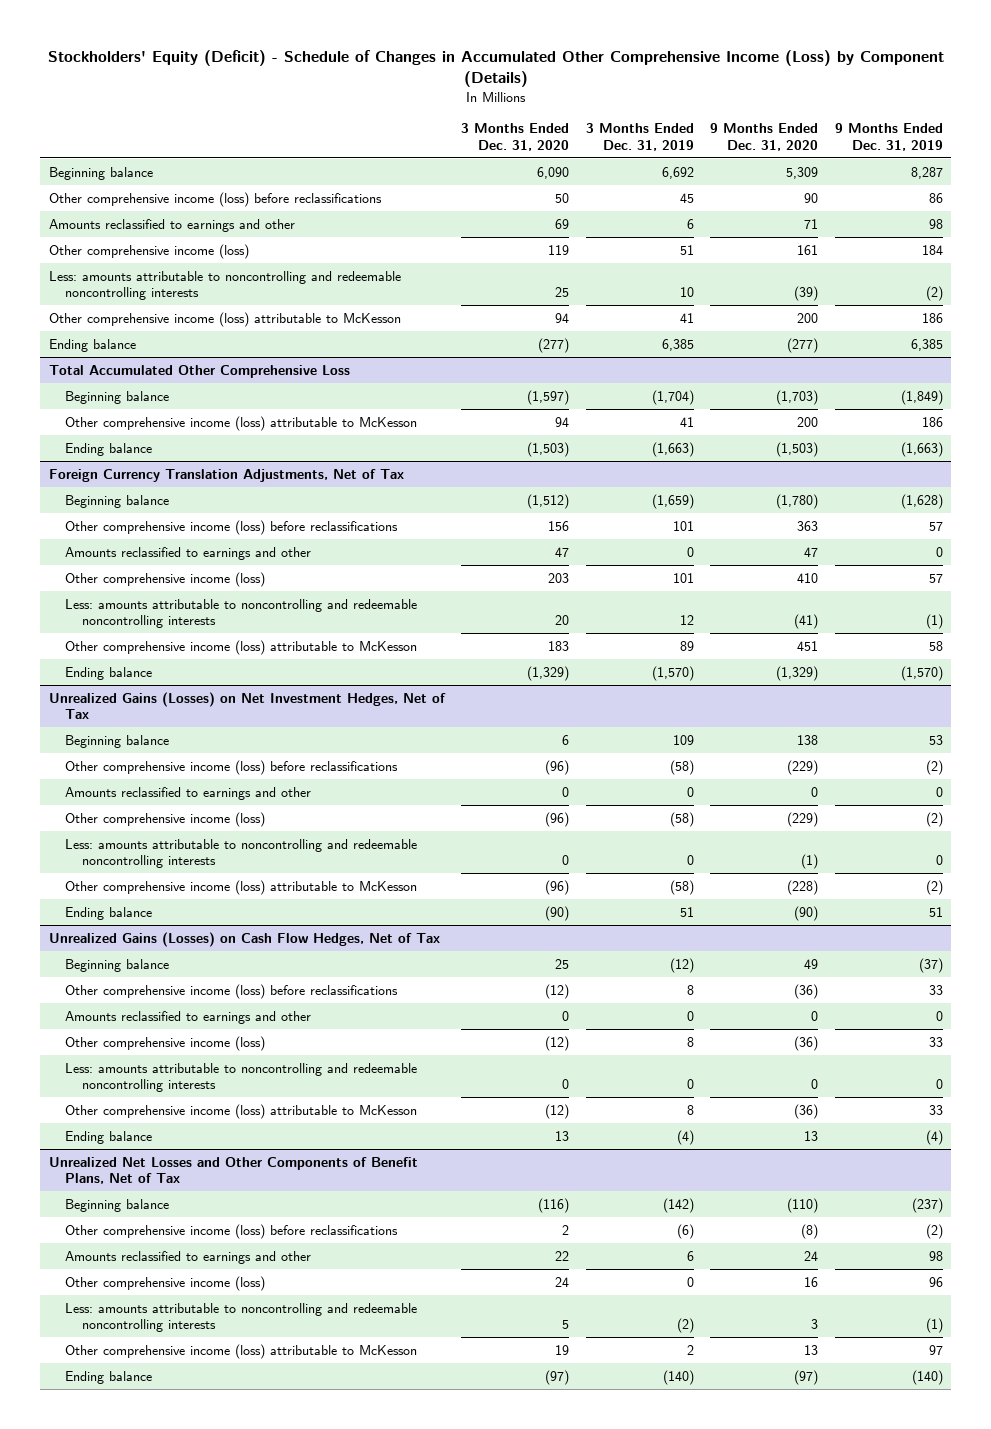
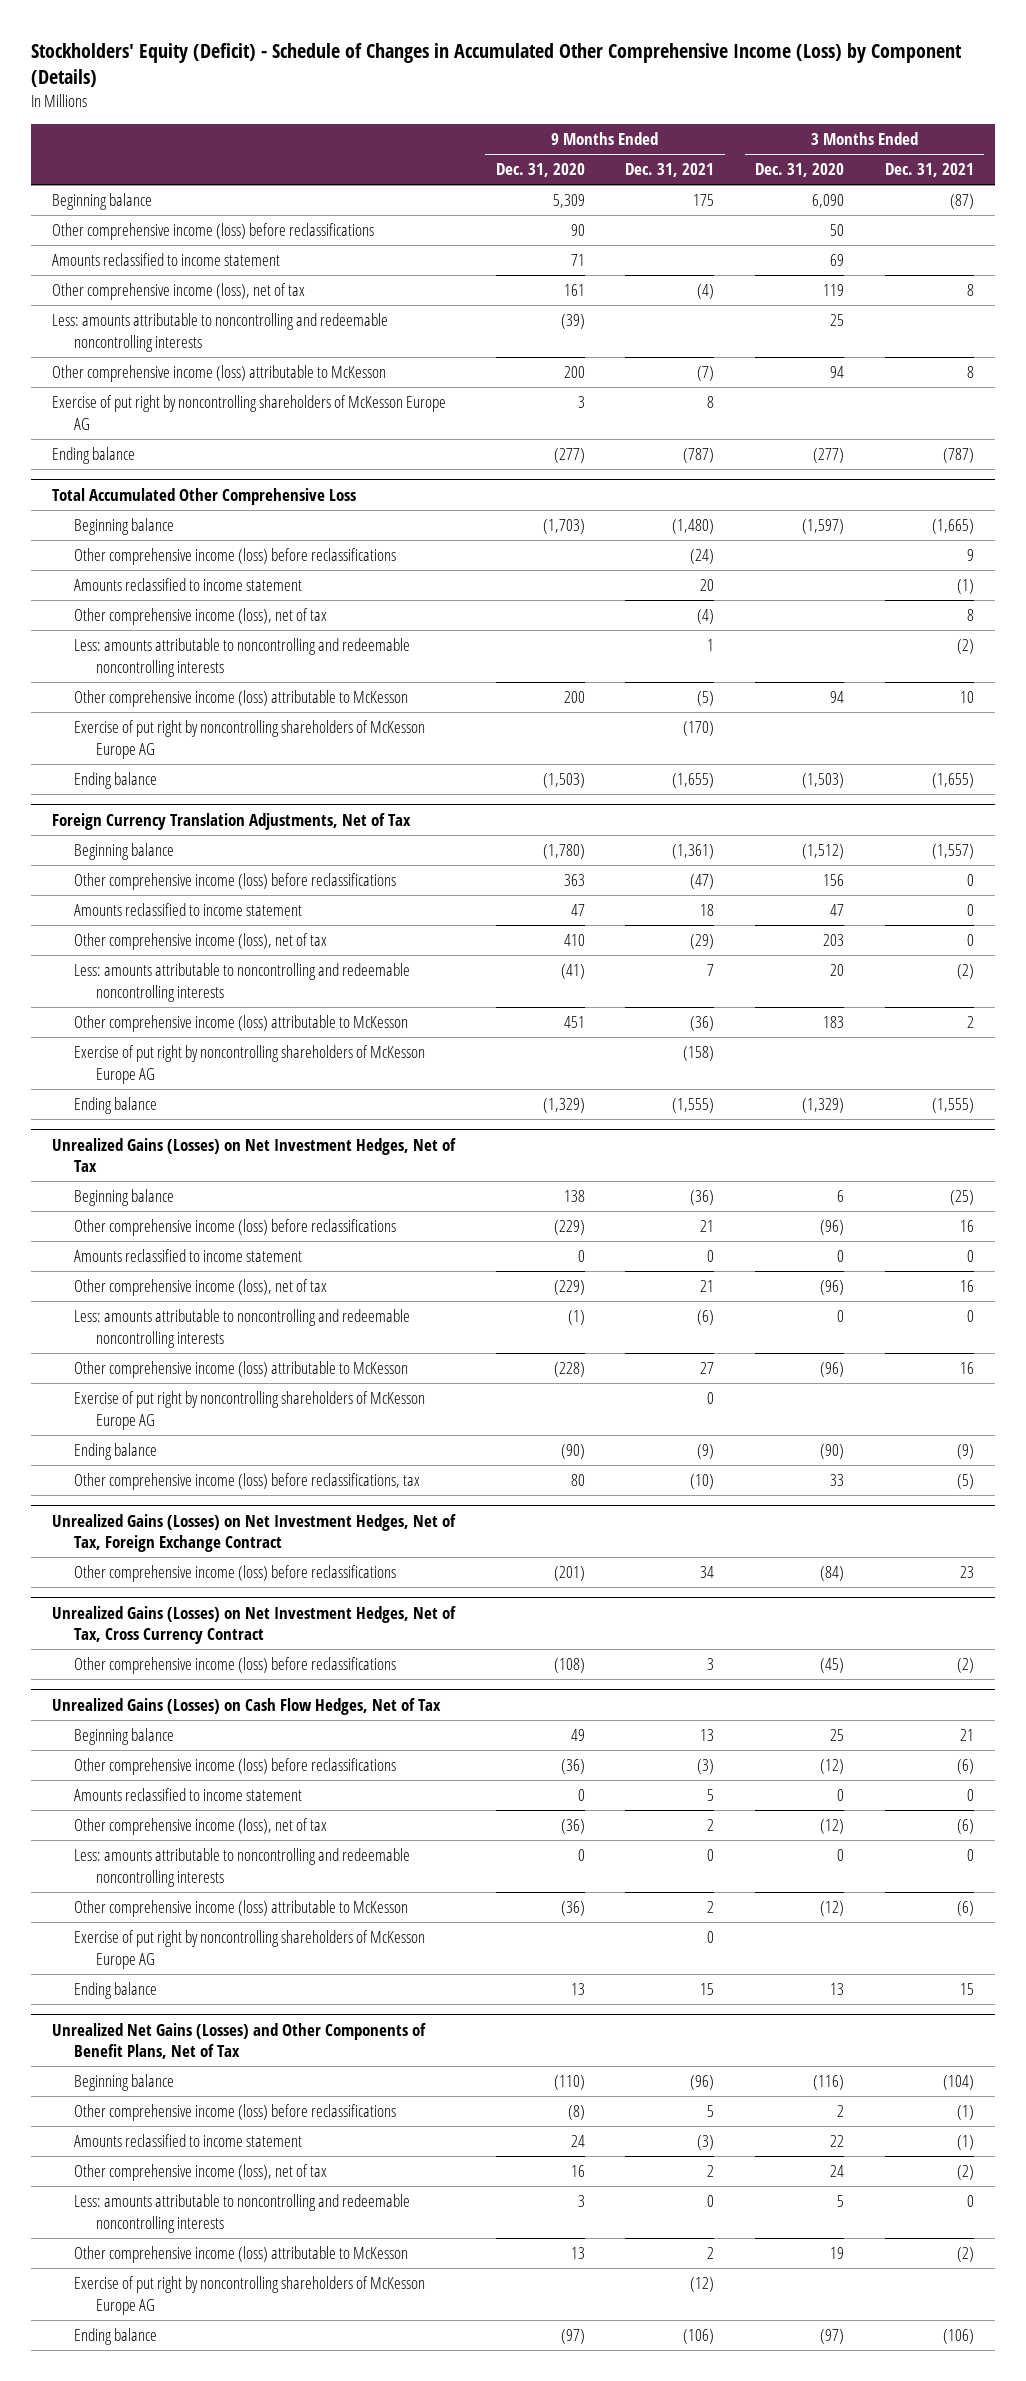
- | 3 Months Ended Dec. 31, 2020 | 3 Months Ended Dec. 31, 2019 | 9 Months Ended Dec. 31, 2020 | 9 Months Ended Dec. 31, 2019
+ | 9 Months Ended Dec. 31, 2020 | 9 Months Ended Dec. 31, 2021 | 3 Months Ended Dec. 31, 2020 | 3 Months Ended Dec. 31, 2021
- Amounts reclassified to earnings and other | 69 | 6 | 71 | 98
- Other comprehensive income (loss) | 119 | 51 | 161 | 184
+ Amounts reclassified to income statement | 71 | | 69 |
+ Other comprehensive income (loss), net of tax | 161 | (4) | 119 | 8
+ Exercise of put right by noncontrolling shareholders of McKesson Europe AG | 3 | 8 | |
@ Total Accumulated Other Comprehensive Loss
+ Other comprehensive income (loss) before reclassifications | | (24) | | 9
+ Amounts reclassified to income statement | | 20 | | (1)
+ Other comprehensive income (loss), net of tax | | (4) | | 8
+ Less: amounts attributable to noncontrolling and redeemable noncontrolling interests | | 1 | | (2)
+ Exercise of put right by noncontrolling shareholders of McKesson Europe AG | | (170) | |
@ Foreign Currency Translation Adjustments, Net of Tax
- Amounts reclassified to earnings and other | 47 | 0 | 47 | 0
- Other comprehensive income (loss) | 203 | 101 | 410 | 57
+ Amounts reclassified to income statement | 47 | 18 | 47 | 0
+ Other comprehensive income (loss), net of tax | 410 | (29) | 203 | 0
+ Exercise of put right by noncontrolling shareholders of McKesson Europe AG | | (158) | |
@ Unrealized Gains (Losses) on Net Investment Hedges, Net of Tax
- Amounts reclassified to earnings and other | 0 | 0 | 0 | 0
- Other comprehensive income (loss) | (96) | (58) | (229) | (2)
+ Amounts reclassified to income statement | 0 | 0 | 0 | 0
+ Other comprehensive income (loss), net of tax | (229) | 21 | (96) | 16
+ Exercise of put right by noncontrolling shareholders of McKesson Europe AG | | 0 | |
+ Other comprehensive income (loss) before reclassifications, tax | 80 | (10) | 33 | (5)
+ Unrealized Gains (Losses) on Net Investment Hedges, Net of Tax, Foreign Exchange Contract
+ Other comprehensive income (loss) before reclassifications | (201) | 34 | (84) | 23
+ Unrealized Gains (Losses) on Net Investment Hedges, Net of Tax, Cross Currency Contract
+ Other comprehensive income (loss) before reclassifications | (108) | 3 | (45) | (2)
@ Unrealized Gains (Losses) on Cash Flow Hedges, Net of Tax
- Amounts reclassified to earnings and other | 0 | 0 | 0 | 0
- Other comprehensive income (loss) | (12) | 8 | (36) | 33
+ Amounts reclassified to income statement | 0 | 5 | 0 | 0
+ Other comprehensive income (loss), net of tax | (36) | 2 | (12) | (6)
+ Exercise of put right by noncontrolling shareholders of McKesson Europe AG | | 0 | |
- Unrealized Net Losses and Other Components of Benefit Plans, Net of Tax
+ Unrealized Net Gains (Losses) and Other Components of Benefit Plans, Net of Tax
- Amounts reclassified to earnings and other | 22 | 6 | 24 | 98
- Other comprehensive income (loss) | 24 | 0 | 16 | 96
+ Amounts reclassified to income statement | 24 | (3) | 22 | (1)
+ Other comprehensive income (loss), net of tax | 16 | 2 | 24 | (2)
+ Exercise of put right by noncontrolling shareholders of McKesson Europe AG | | (12) | |

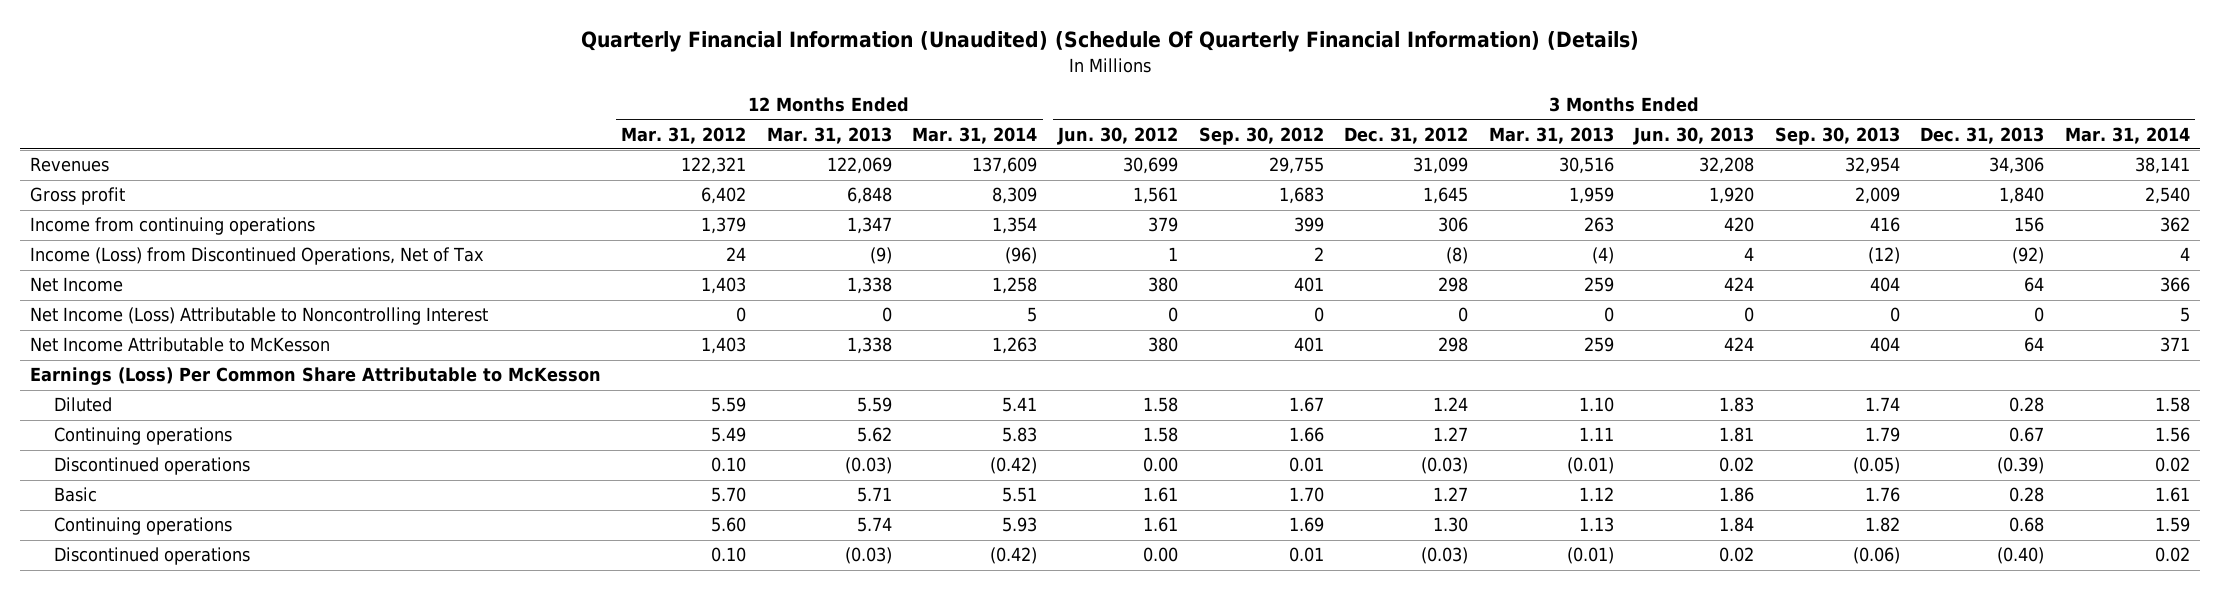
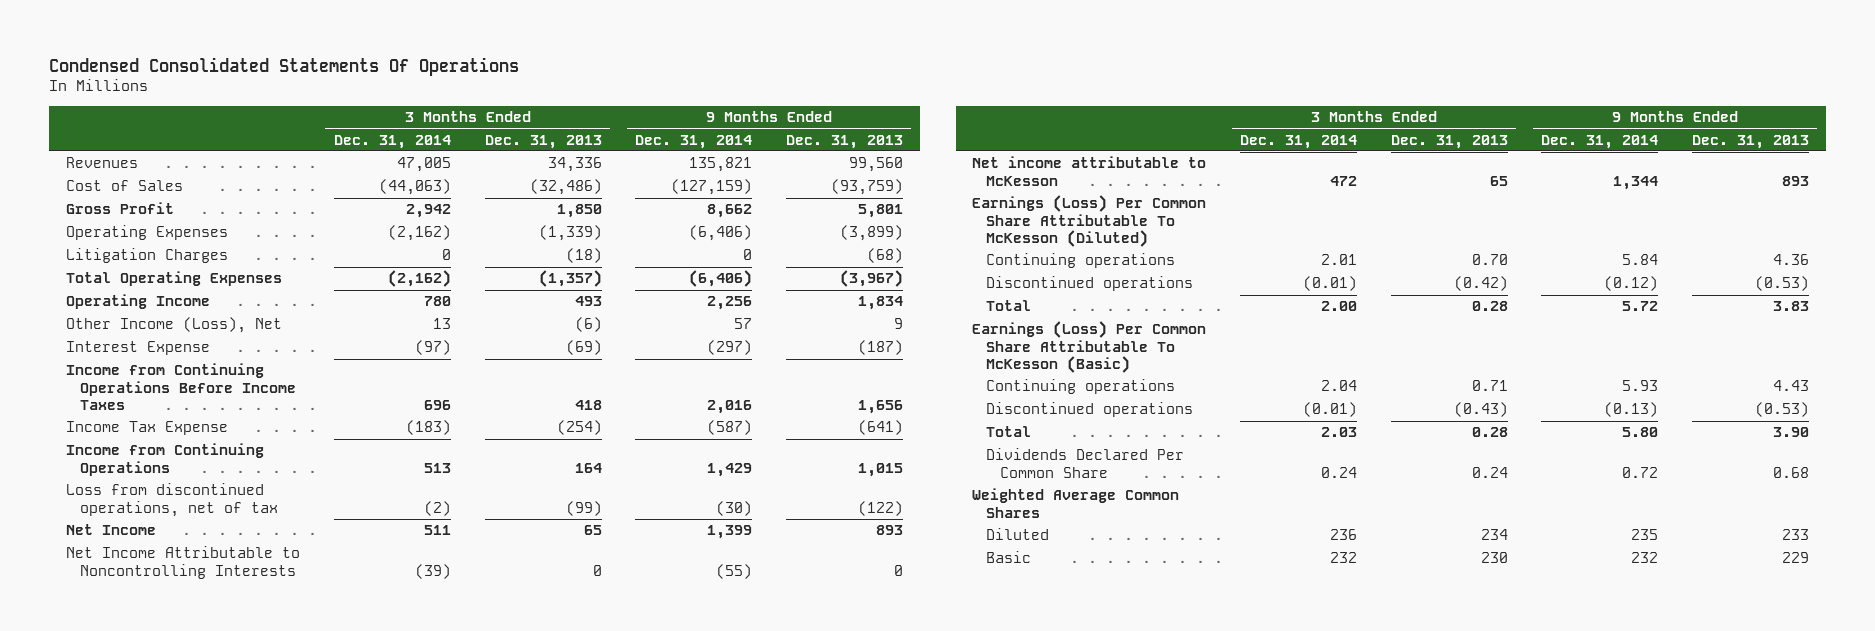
- Quarterly Financial Information (Unaudited) (Schedule Of Quarterly Financial Information) (Details)
+ Condensed Consolidated Statements Of Operations
- | 12 Months Ended Mar. 31, 2012 | 12 Months Ended Mar. 31, 2013 | 12 Months Ended Mar. 31, 2014 | 3 Months Ended Jun. 30, 2012 | 3 Months Ended Sep. 30, 2012 | 3 Months Ended Dec. 31, 2012 | 3 Months Ended Mar. 31, 2013 | 3 Months Ended Jun. 30, 2013 | 3 Months Ended Sep. 30, 2013 | 3 Months Ended Dec. 31, 2013 | 3 Months Ended Mar. 31, 2014
+ | 3 Months Ended Dec. 31, 2014 | 3 Months Ended Dec. 31, 2013 | 9 Months Ended Dec. 31, 2014 | 9 Months Ended Dec. 31, 2013
- Revenues | 122,321 | 122,069 | 137,609 | 30,699 | 29,755 | 31,099 | 30,516 | 32,208 | 32,954 | 34,306 | 38,141
- Gross profit | 6,402 | 6,848 | 8,309 | 1,561 | 1,683 | 1,645 | 1,959 | 1,920 | 2,009 | 1,840 | 2,540
- Income from continuing operations | 1,379 | 1,347 | 1,354 | 379 | 399 | 306 | 263 | 420 | 416 | 156 | 362
- Income (Loss) from Discontinued Operations, Net of Tax | 24 | (9) | (96) | 1 | 2 | (8) | (4) | 4 | (12) | (92) | 4
- Net Income | 1,403 | 1,338 | 1,258 | 380 | 401 | 298 | 259 | 424 | 404 | 64 | 366
- Net Income (Loss) Attributable to Noncontrolling Interest | 0 | 0 | 5 | 0 | 0 | 0 | 0 | 0 | 0 | 0 | 5
- Net Income Attributable to McKesson | 1,403 | 1,338 | 1,263 | 380 | 401 | 298 | 259 | 424 | 404 | 64 | 371
- Earnings (Loss) Per Common Share Attributable to McKesson
- Diluted | 5.59 | 5.59 | 5.41 | 1.58 | 1.67 | 1.24 | 1.10 | 1.83 | 1.74 | 0.28 | 1.58
- Continuing operations | 5.49 | 5.62 | 5.83 | 1.58 | 1.66 | 1.27 | 1.11 | 1.81 | 1.79 | 0.67 | 1.56
- Discontinued operations | 0.10 | (0.03) | (0.42) | 0.00 | 0.01 | (0.03) | (0.01) | 0.02 | (0.05) | (0.39) | 0.02
- Basic | 5.70 | 5.71 | 5.51 | 1.61 | 1.70 | 1.27 | 1.12 | 1.86 | 1.76 | 0.28 | 1.61
- Continuing operations | 5.60 | 5.74 | 5.93 | 1.61 | 1.69 | 1.30 | 1.13 | 1.84 | 1.82 | 0.68 | 1.59
- Discontinued operations | 0.10 | (0.03) | (0.42) | 0.00 | 0.01 | (0.03) | (0.01) | 0.02 | (0.06) | (0.40) | 0.02
+ Revenues | 47,005 | 34,336 | 135,821 | 99,560
+ Cost of Sales | (44,063) | (32,486) | (127,159) | (93,759)
+ Gross Profit | 2,942 | 1,850 | 8,662 | 5,801
+ Operating Expenses | (2,162) | (1,339) | (6,406) | (3,899)
+ Litigation Charges | 0 | (18) | 0 | (68)
+ Total Operating Expenses | (2,162) | (1,357) | (6,406) | (3,967)
+ Operating Income | 780 | 493 | 2,256 | 1,834
+ Other Income (Loss), Net | 13 | (6) | 57 | 9
+ Interest Expense | (97) | (69) | (297) | (187)
+ Income from Continuing Operations Before Income Taxes | 696 | 418 | 2,016 | 1,656
+ Income Tax Expense | (183) | (254) | (587) | (641)
+ Income from Continuing Operations | 513 | 164 | 1,429 | 1,015
+ Loss from discontinued operations, net of tax | (2) | (99) | (30) | (122)
+ Net Income | 511 | 65 | 1,399 | 893
+ Net Income Attributable to Noncontrolling Interests | (39) | 0 | (55) | 0
+ Net income attributable to McKesson | 472 | 65 | 1,344 | 893
+ Earnings (Loss) Per Common Share Attributable To McKesson (Diluted)
+ Continuing operations | 2.01 | 0.70 | 5.84 | 4.36
+ Discontinued operations | (0.01) | (0.42) | (0.12) | (0.53)
+ Total | 2.00 | 0.28 | 5.72 | 3.83
+ Earnings (Loss) Per Common Share Attributable To McKesson (Basic)
+ Continuing operations | 2.04 | 0.71 | 5.93 | 4.43
+ Discontinued operations | (0.01) | (0.43) | (0.13) | (0.53)
+ Total | 2.03 | 0.28 | 5.80 | 3.90
+ Dividends Declared Per Common Share | 0.24 | 0.24 | 0.72 | 0.68
+ Weighted Average Common Shares
+ Diluted | 236 | 234 | 235 | 233
+ Basic | 232 | 230 | 232 | 229

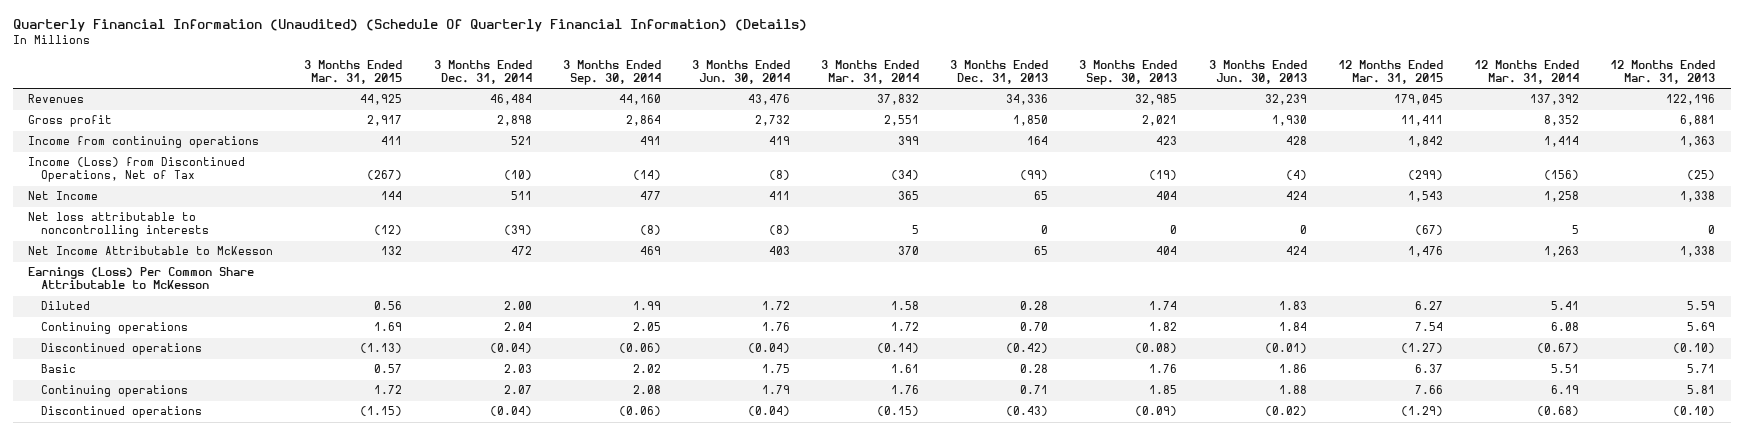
- Condensed Consolidated Statements Of Operations
+ Quarterly Financial Information (Unaudited) (Schedule Of Quarterly Financial Information) (Details)
- | 3 Months Ended Dec. 31, 2014 | 3 Months Ended Dec. 31, 2013 | 9 Months Ended Dec. 31, 2014 | 9 Months Ended Dec. 31, 2013
+ | 3 Months Ended Mar. 31, 2015 | 3 Months Ended Dec. 31, 2014 | 3 Months Ended Sep. 30, 2014 | 3 Months Ended Jun. 30, 2014 | 3 Months Ended Mar. 31, 2014 | 3 Months Ended Dec. 31, 2013 | 3 Months Ended Sep. 30, 2013 | 3 Months Ended Jun. 30, 2013 | 12 Months Ended Mar. 31, 2015 | 12 Months Ended Mar. 31, 2014 | 12 Months Ended Mar. 31, 2013
- Revenues | 47,005 | 34,336 | 135,821 | 99,560
- Cost of Sales | (44,063) | (32,486) | (127,159) | (93,759)
- Gross Profit | 2,942 | 1,850 | 8,662 | 5,801
- Operating Expenses | (2,162) | (1,339) | (6,406) | (3,899)
- Litigation Charges | 0 | (18) | 0 | (68)
- Total Operating Expenses | (2,162) | (1,357) | (6,406) | (3,967)
- Operating Income | 780 | 493 | 2,256 | 1,834
- Other Income (Loss), Net | 13 | (6) | 57 | 9
- Interest Expense | (97) | (69) | (297) | (187)
- Income from Continuing Operations Before Income Taxes | 696 | 418 | 2,016 | 1,656
- Income Tax Expense | (183) | (254) | (587) | (641)
- Income from Continuing Operations | 513 | 164 | 1,429 | 1,015
- Loss from discontinued operations, net of tax | (2) | (99) | (30) | (122)
+ Revenues | 44,925 | 46,484 | 44,160 | 43,476 | 37,832 | 34,336 | 32,985 | 32,239 | 179,045 | 137,392 | 122,196
+ Gross profit | 2,917 | 2,898 | 2,864 | 2,732 | 2,551 | 1,850 | 2,021 | 1,930 | 11,411 | 8,352 | 6,881
+ Income from continuing operations | 411 | 521 | 491 | 419 | 399 | 164 | 423 | 428 | 1,842 | 1,414 | 1,363
+ Income (Loss) from Discontinued Operations, Net of Tax | (267) | (10) | (14) | (8) | (34) | (99) | (19) | (4) | (299) | (156) | (25)
- Net Income Attributable to Noncontrolling Interests | (39) | 0 | (55) | 0
- Net income attributable to McKesson | 472 | 65 | 1,344 | 893
- Earnings (Loss) Per Common Share Attributable To McKesson (Diluted)
- Continuing operations | 2.01 | 0.70 | 5.84 | 4.36
- Discontinued operations | (0.01) | (0.42) | (0.12) | (0.53)
- Total | 2.00 | 0.28 | 5.72 | 3.83
- Earnings (Loss) Per Common Share Attributable To McKesson (Basic)
- Continuing operations | 2.04 | 0.71 | 5.93 | 4.43
- Discontinued operations | (0.01) | (0.43) | (0.13) | (0.53)
- Total | 2.03 | 0.28 | 5.80 | 3.90
- Dividends Declared Per Common Share | 0.24 | 0.24 | 0.72 | 0.68
- Weighted Average Common Shares
- Diluted | 236 | 234 | 235 | 233
- Basic | 232 | 230 | 232 | 229
+ Net loss attributable to noncontrolling interests | (12) | (39) | (8) | (8) | 5 | 0 | 0 | 0 | (67) | 5 | 0
+ Net Income Attributable to McKesson | 132 | 472 | 469 | 403 | 370 | 65 | 404 | 424 | 1,476 | 1,263 | 1,338
+ Earnings (Loss) Per Common Share Attributable to McKesson
+ Diluted | 0.56 | 2.00 | 1.99 | 1.72 | 1.58 | 0.28 | 1.74 | 1.83 | 6.27 | 5.41 | 5.59
+ Continuing operations | 1.69 | 2.04 | 2.05 | 1.76 | 1.72 | 0.70 | 1.82 | 1.84 | 7.54 | 6.08 | 5.69
+ Discontinued operations | (1.13) | (0.04) | (0.06) | (0.04) | (0.14) | (0.42) | (0.08) | (0.01) | (1.27) | (0.67) | (0.10)
+ Basic | 0.57 | 2.03 | 2.02 | 1.75 | 1.61 | 0.28 | 1.76 | 1.86 | 6.37 | 5.51 | 5.71
+ Continuing operations | 1.72 | 2.07 | 2.08 | 1.79 | 1.76 | 0.71 | 1.85 | 1.88 | 7.66 | 6.19 | 5.81
+ Discontinued operations | (1.15) | (0.04) | (0.06) | (0.04) | (0.15) | (0.43) | (0.09) | (0.02) | (1.29) | (0.68) | (0.10)

